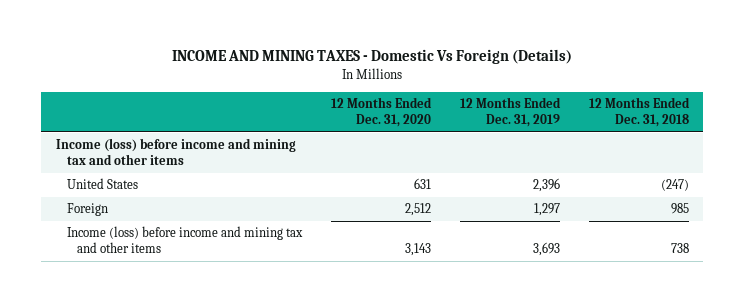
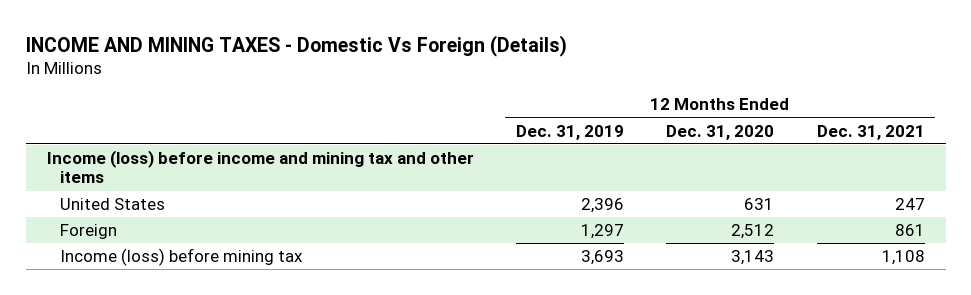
- | 12 Months Ended Dec. 31, 2020 | 12 Months Ended Dec. 31, 2019 | 12 Months Ended Dec. 31, 2018
+ | 12 Months Ended Dec. 31, 2019 | 12 Months Ended Dec. 31, 2020 | 12 Months Ended Dec. 31, 2021
- Income (loss) before income and mining tax and other items | 3,143 | 3,693 | 738
+ Income (loss) before mining tax | 3,693 | 3,143 | 1,108

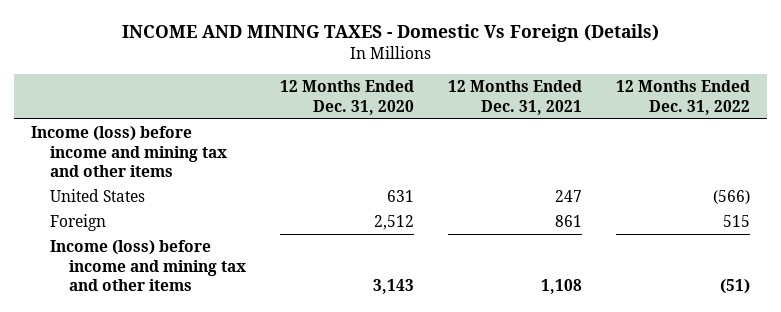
- | 12 Months Ended Dec. 31, 2019 | 12 Months Ended Dec. 31, 2020 | 12 Months Ended Dec. 31, 2021
+ | 12 Months Ended Dec. 31, 2020 | 12 Months Ended Dec. 31, 2021 | 12 Months Ended Dec. 31, 2022
- Income (loss) before mining tax | 3,693 | 3,143 | 1,108
+ Income (loss) before income and mining tax and other items | 3,143 | 1,108 | (51)

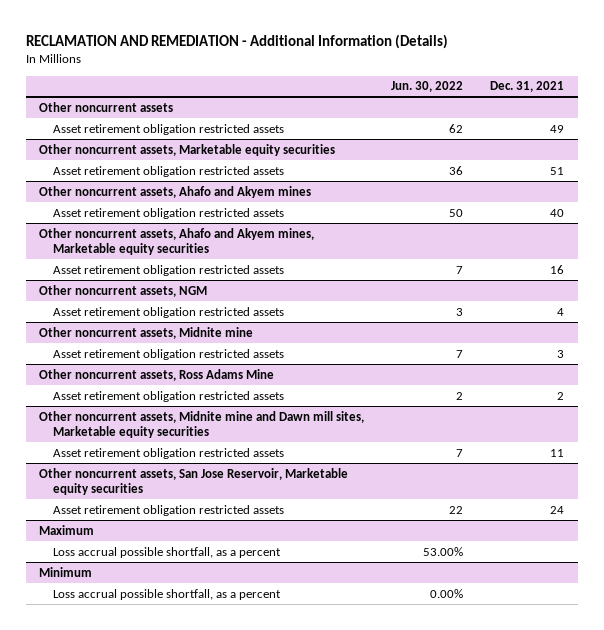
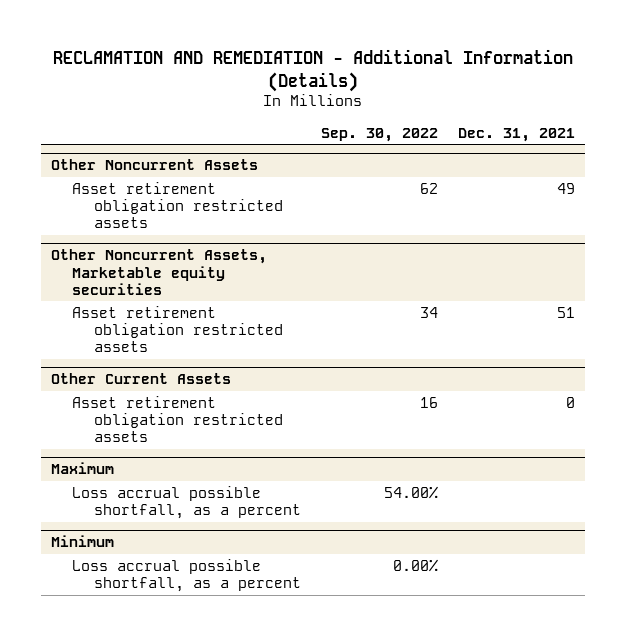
- | Jun. 30, 2022 | Dec. 31, 2021
+ | Sep. 30, 2022 | Dec. 31, 2021
- Other noncurrent assets
+ Other Noncurrent Assets
- Other noncurrent assets, Marketable equity securities
+ Other Noncurrent Assets, Marketable equity securities
- Other noncurrent assets, Ahafo and Akyem mines
- Asset retirement obligation restricted assets | 50 | 40
- Other noncurrent assets, Ahafo and Akyem mines, Marketable equity securities
- Asset retirement obligation restricted assets | 7 | 16
- Other noncurrent assets, NGM
- Asset retirement obligation restricted assets | 3 | 4
- Other noncurrent assets, Midnite mine
- Asset retirement obligation restricted assets | 7 | 3
- Other noncurrent assets, Ross Adams Mine
- Asset retirement obligation restricted assets | 2 | 2
- Other noncurrent assets, Midnite mine and Dawn mill sites, Marketable equity securities
- Asset retirement obligation restricted assets | 7 | 11
- Other noncurrent assets, San Jose Reservoir, Marketable equity securities
- Asset retirement obligation restricted assets | 22 | 24
+ Other Current Assets
+ Asset retirement obligation restricted assets | 16 | 0

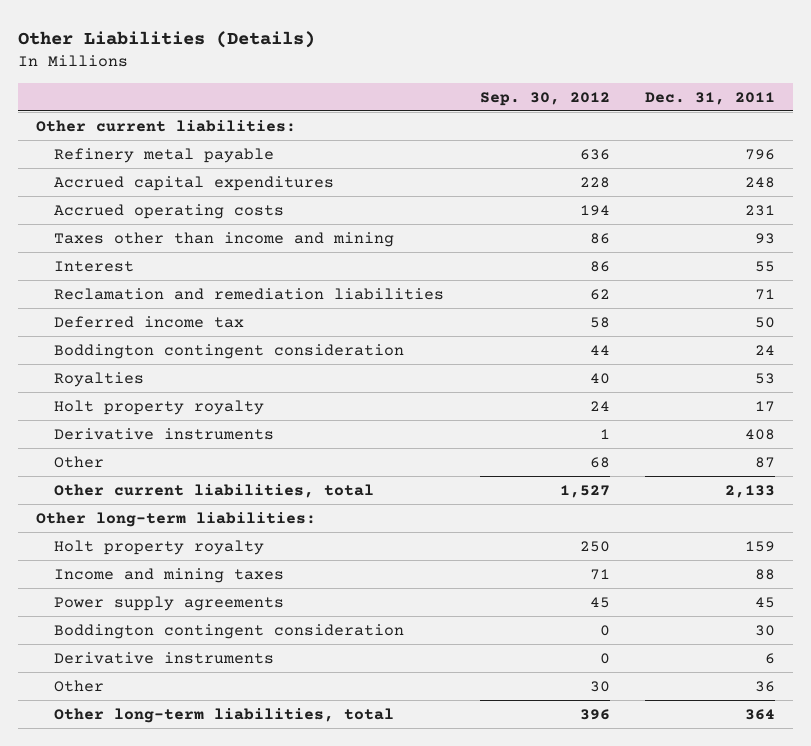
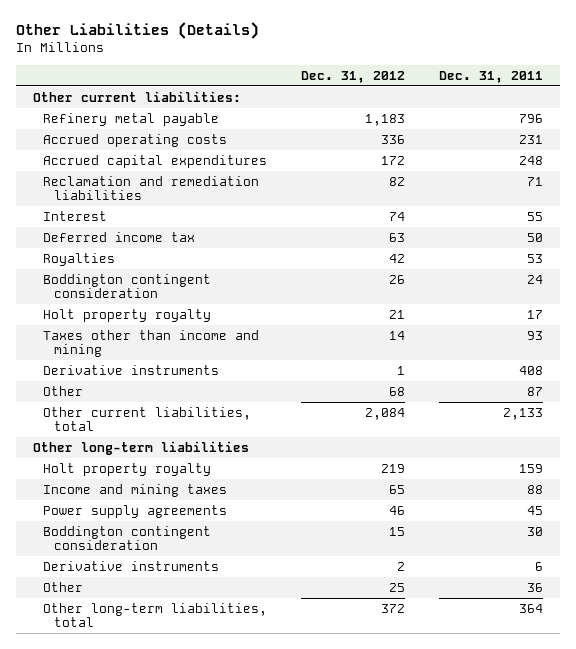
- | Sep. 30, 2012 | Dec. 31, 2011
+ | Dec. 31, 2012 | Dec. 31, 2011
moved down: Accrued capital expenditures | 172 | 248
moved down: Interest | 74 | 55
moved down: Boddington contingent consideration | 26 | 24
moved down: Taxes other than income and mining | 14 | 93
- Other long-term liabilities:
+ Other long-term liabilities

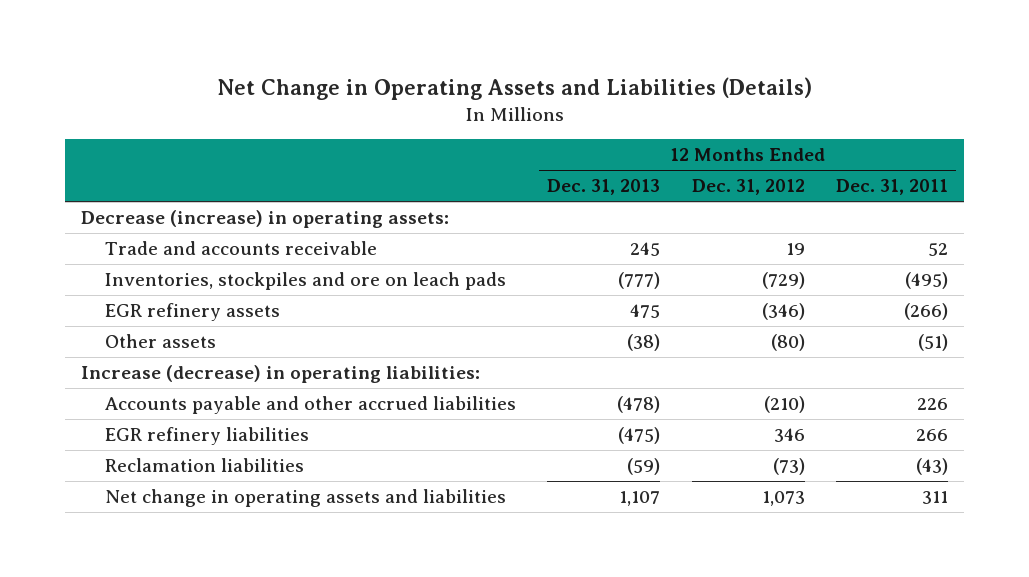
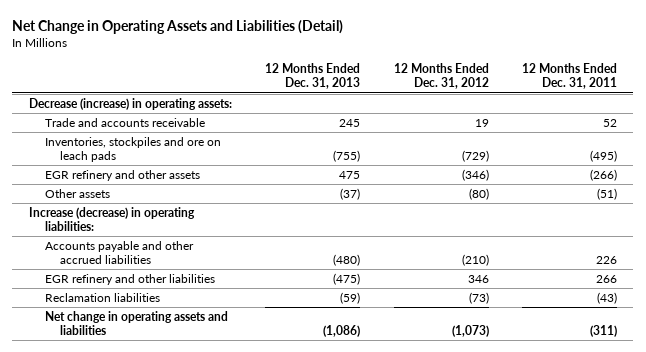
- Net Change in Operating Assets and Liabilities (Details)
+ Net Change in Operating Assets and Liabilities (Detail)
- Inventories, stockpiles and ore on leach pads | (777) | (729) | (495)
- EGR refinery assets | 475 | (346) | (266)
- Other assets | (38) | (80) | (51)
+ Inventories, stockpiles and ore on leach pads | (755) | (729) | (495)
+ EGR refinery and other assets | 475 | (346) | (266)
+ Other assets | (37) | (80) | (51)
- Accounts payable and other accrued liabilities | (478) | (210) | 226
- EGR refinery liabilities | (475) | 346 | 266
+ Accounts payable and other accrued liabilities | (480) | (210) | 226
+ EGR refinery and other liabilities | (475) | 346 | 266
- Net change in operating assets and liabilities | 1,107 | 1,073 | 311
+ Net change in operating assets and liabilities | (1,086) | (1,073) | (311)

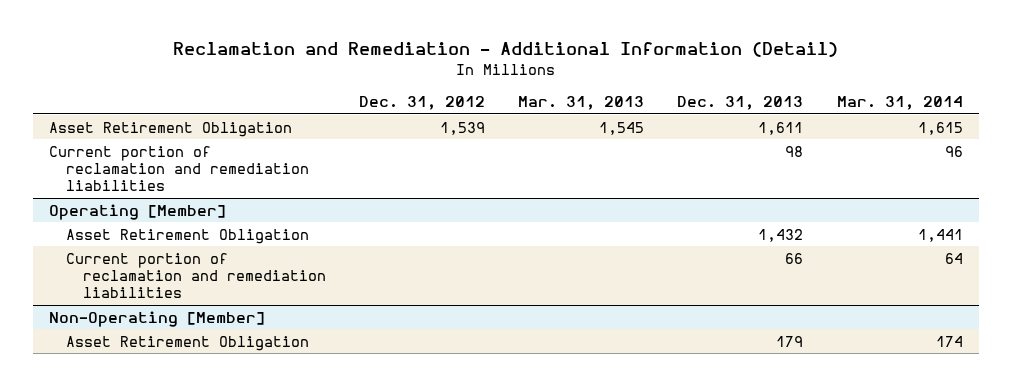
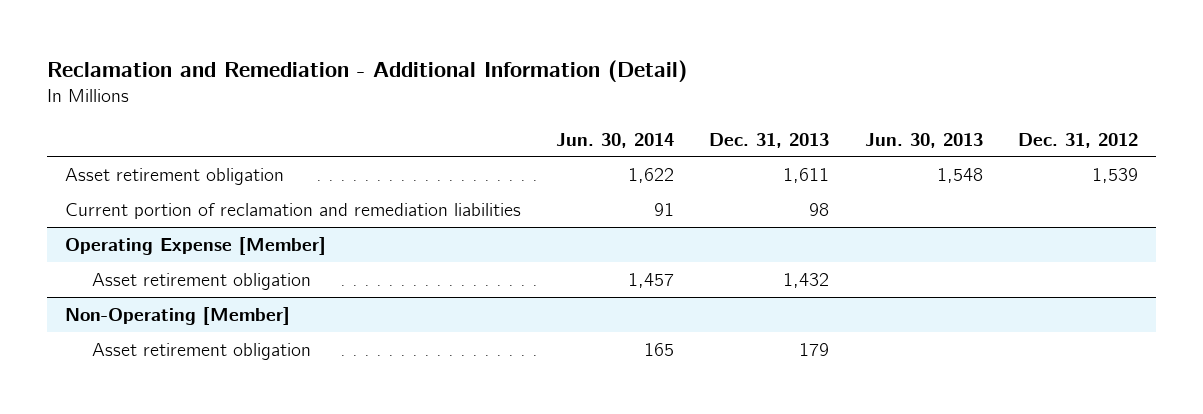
- | Dec. 31, 2012 | Mar. 31, 2013 | Dec. 31, 2013 | Mar. 31, 2014
+ | Jun. 30, 2014 | Dec. 31, 2013 | Jun. 30, 2013 | Dec. 31, 2012
- Asset Retirement Obligation | 1,539 | 1,545 | 1,611 | 1,615
+ Asset retirement obligation | 1,622 | 1,611 | 1,548 | 1,539
- Operating [Member]
- Asset Retirement Obligation | | | 1,432 | 1,441
- Current portion of reclamation and remediation liabilities | | | 66 | 64
+ Operating Expense [Member]
+ Asset retirement obligation | 1,457 | 1,432 | |
@ Non-Operating [Member]
- Asset Retirement Obligation | | | 179 | 174
+ Asset retirement obligation | 165 | 179 | |

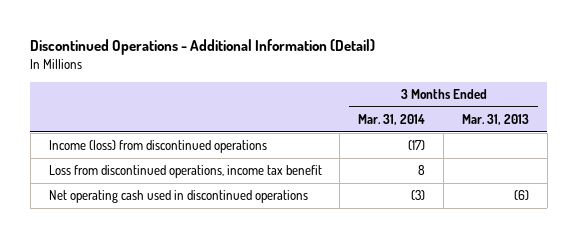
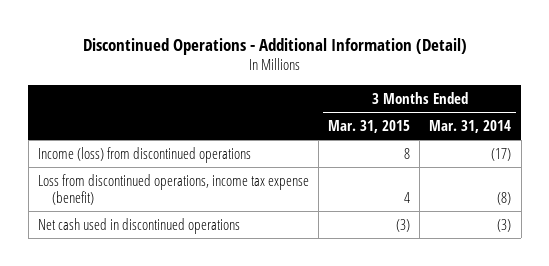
- | 3 Months Ended Mar. 31, 2014 | 3 Months Ended Mar. 31, 2013
+ | 3 Months Ended Mar. 31, 2015 | 3 Months Ended Mar. 31, 2014
- Loss from discontinued operations, income tax benefit | 8 |
- Net operating cash used in discontinued operations | (3) | (6)
+ Loss from discontinued operations, income tax expense (benefit) | 4 | (8)
+ Net cash used in discontinued operations | (3) | (3)

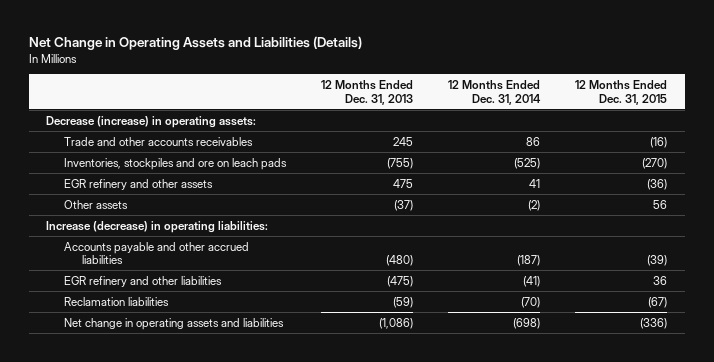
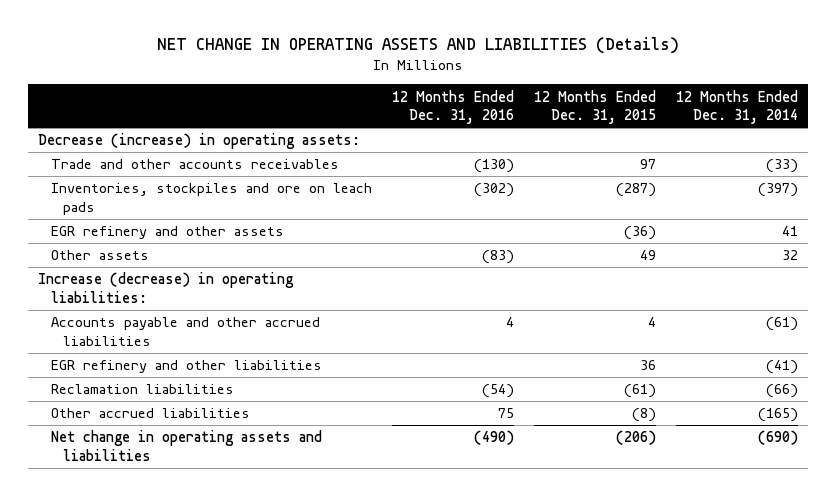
- Net Change in Operating Assets and Liabilities (Details)
+ NET CHANGE IN OPERATING ASSETS AND LIABILITIES (Details)
- | 12 Months Ended Dec. 31, 2013 | 12 Months Ended Dec. 31, 2014 | 12 Months Ended Dec. 31, 2015
+ | 12 Months Ended Dec. 31, 2016 | 12 Months Ended Dec. 31, 2015 | 12 Months Ended Dec. 31, 2014
- Trade and other accounts receivables | 245 | 86 | (16)
- Inventories, stockpiles and ore on leach pads | (755) | (525) | (270)
+ Trade and other accounts receivables | (130) | 97 | (33)
+ Inventories, stockpiles and ore on leach pads | (302) | (287) | (397)
- Other assets | (37) | (2) | 56
+ Other assets | (83) | 49 | 32
- Accounts payable and other accrued liabilities | (480) | (187) | (39)
+ Accounts payable and other accrued liabilities | 4 | 4 | (61)
- Reclamation liabilities | (59) | (70) | (67)
- Net change in operating assets and liabilities | (1,086) | (698) | (336)
+ Reclamation liabilities | (54) | (61) | (66)
+ Other accrued liabilities | 75 | (8) | (165)
+ Net change in operating assets and liabilities | (490) | (206) | (690)

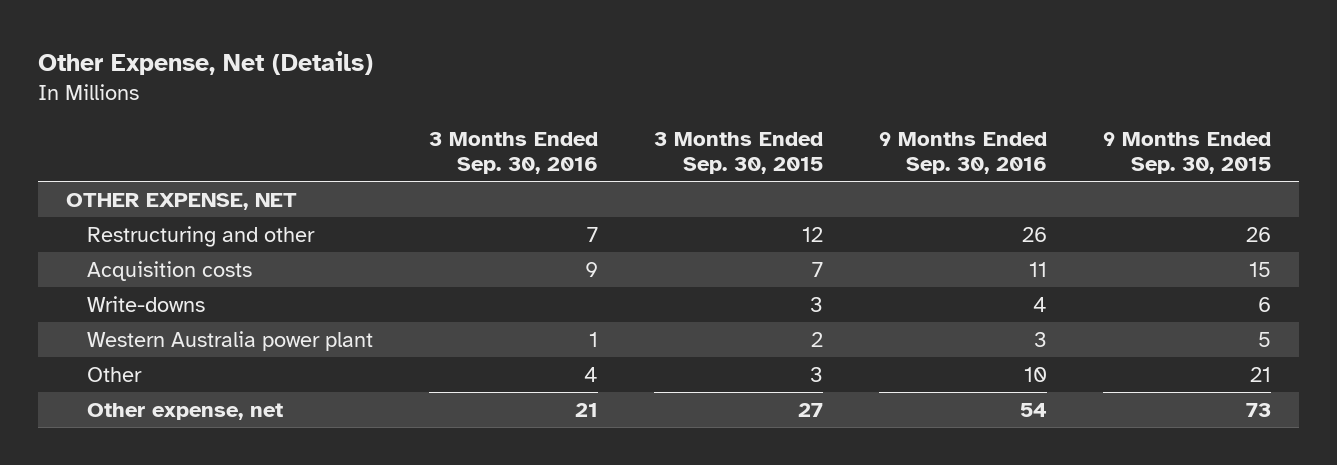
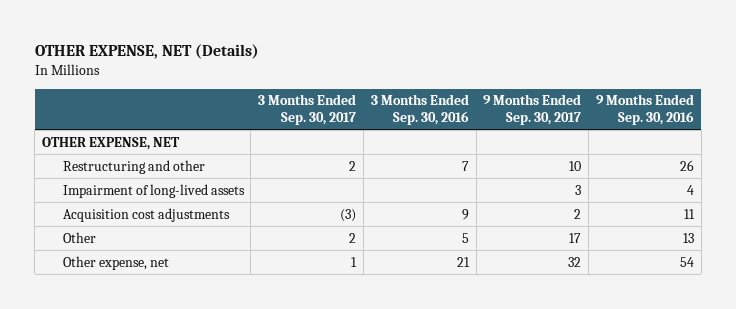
- Other Expense, Net (Details)
+ OTHER EXPENSE, NET (Details)
- | 3 Months Ended Sep. 30, 2016 | 3 Months Ended Sep. 30, 2015 | 9 Months Ended Sep. 30, 2016 | 9 Months Ended Sep. 30, 2015
+ | 3 Months Ended Sep. 30, 2017 | 3 Months Ended Sep. 30, 2016 | 9 Months Ended Sep. 30, 2017 | 9 Months Ended Sep. 30, 2016
- Acquisition costs | 9 | 7 | 11 | 15
- Write-downs | | 3 | 4 | 6
- Western Australia power plant | 1 | 2 | 3 | 5
- Other | 4 | 3 | 10 | 21
+ Impairment of long-lived assets | | | 3 | 4
+ Acquisition cost adjustments | (3) | 9 | 2 | 11
+ Other | 2 | 5 | 17 | 13

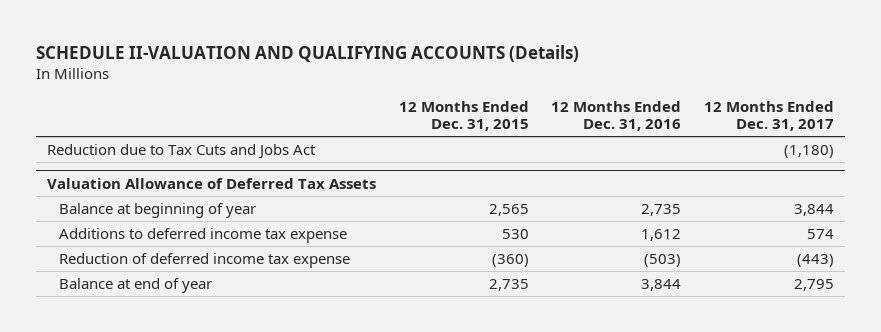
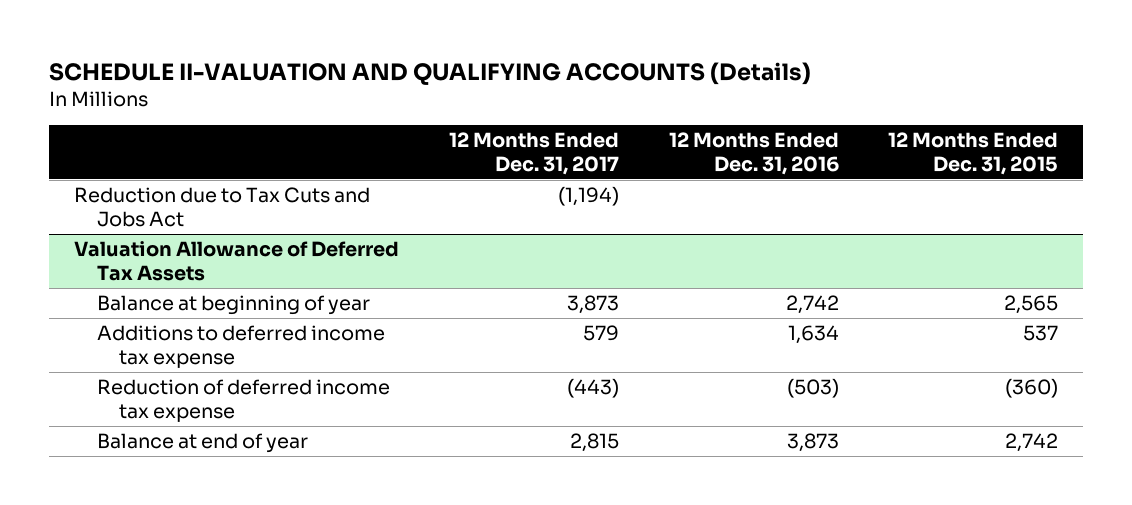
- | 12 Months Ended Dec. 31, 2015 | 12 Months Ended Dec. 31, 2016 | 12 Months Ended Dec. 31, 2017
+ | 12 Months Ended Dec. 31, 2017 | 12 Months Ended Dec. 31, 2016 | 12 Months Ended Dec. 31, 2015
- Reduction due to Tax Cuts and Jobs Act | | | (1,180)
+ Reduction due to Tax Cuts and Jobs Act | (1,194) | |
@ Valuation Allowance of Deferred Tax Assets
- Balance at beginning of year | 2,565 | 2,735 | 3,844
- Additions to deferred income tax expense | 530 | 1,612 | 574
+ Balance at beginning of year | 3,873 | 2,742 | 2,565
+ Additions to deferred income tax expense | 579 | 1,634 | 537
- Balance at end of year | 2,735 | 3,844 | 2,795
+ Balance at end of year | 2,815 | 3,873 | 2,742

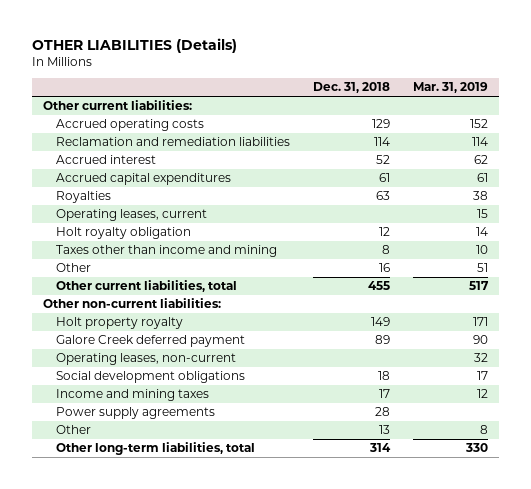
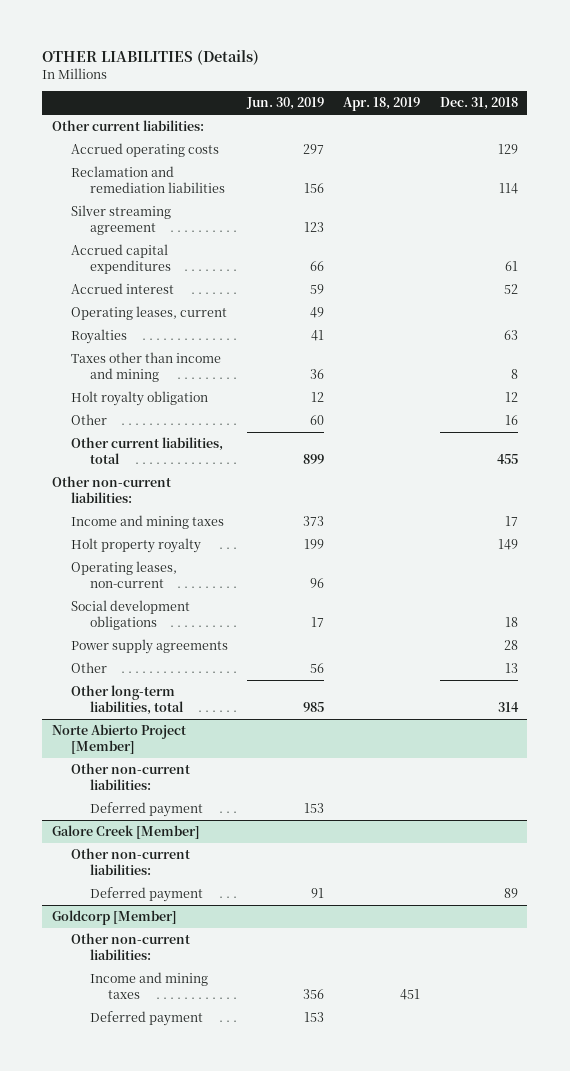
- | Dec. 31, 2018 | Mar. 31, 2019
+ | Jun. 30, 2019 | Apr. 18, 2019 | Dec. 31, 2018
+ Silver streaming agreement | 123 | |
moved down: Accrued interest | 59 | | 52
moved down: Royalties | 41 | | 63
moved down: Holt royalty obligation | 12 | | 12
moved up: Income and mining taxes | 373 | | 17
- Galore Creek deferred payment | 89 | 90
+ Norte Abierto Project [Member]
+ Other non-current liabilities:
+ Deferred payment | 153 | |
+ Galore Creek [Member]
+ Other non-current liabilities:
+ Deferred payment | 91 | | 89
+ Goldcorp [Member]
+ Other non-current liabilities:
+ Income and mining taxes | 356 | 451 |
+ Deferred payment | 153 | |

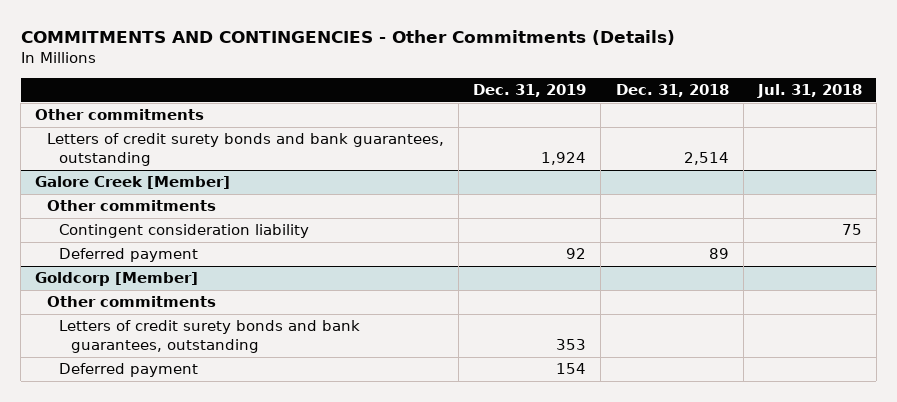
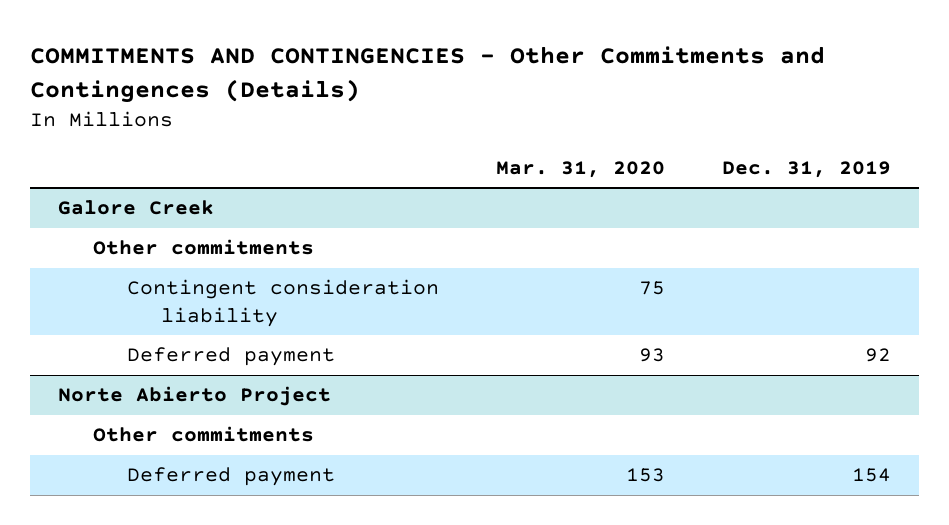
- COMMITMENTS AND CONTINGENCIES - Other Commitments (Details)
+ COMMITMENTS AND CONTINGENCIES - Other Commitments and Contingences (Details)
- | Dec. 31, 2019 | Dec. 31, 2018 | Jul. 31, 2018
+ | Mar. 31, 2020 | Dec. 31, 2019
- Other commitments
- Letters of credit surety bonds and bank guarantees, outstanding | 1,924 | 2,514 |
- Galore Creek [Member]
+ Galore Creek
- Goldcorp [Member]
+ Norte Abierto Project
- Letters of credit surety bonds and bank guarantees, outstanding | 353 | |

